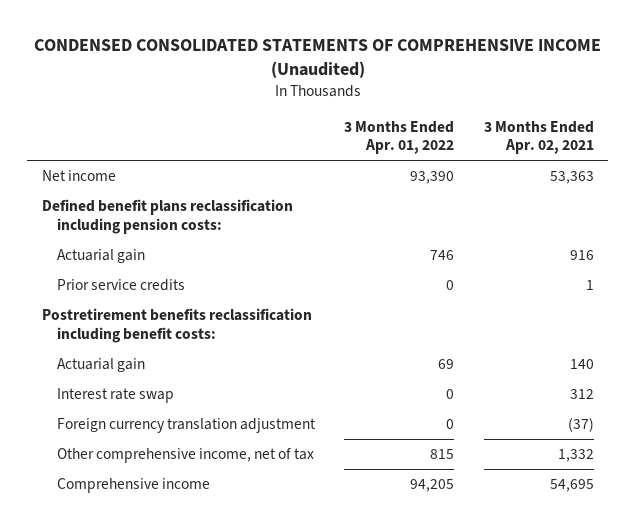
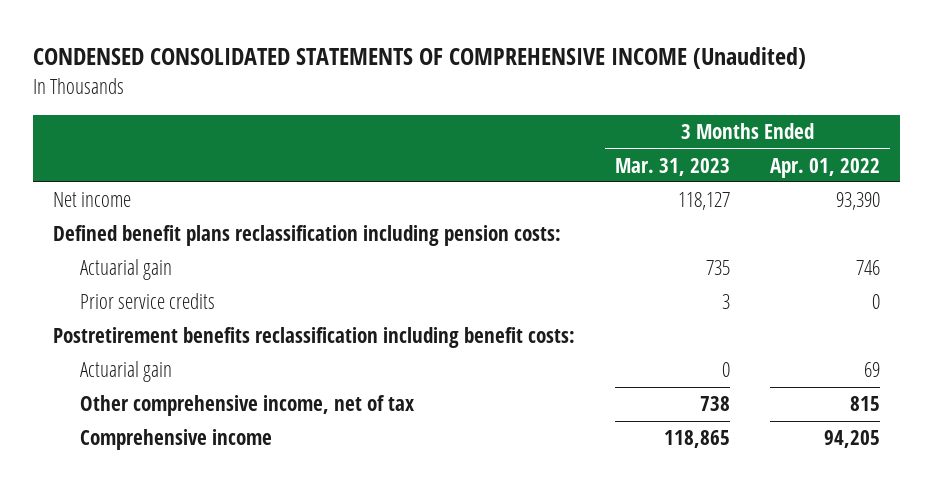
- | 3 Months Ended Apr. 01, 2022 | 3 Months Ended Apr. 02, 2021
+ | 3 Months Ended Mar. 31, 2023 | 3 Months Ended Apr. 01, 2022
- Interest rate swap | 0 | 312
- Foreign currency translation adjustment | 0 | (37)

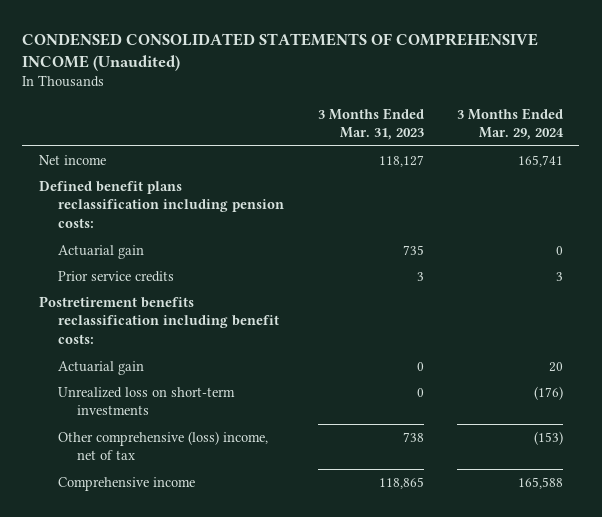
- | 3 Months Ended Mar. 31, 2023 | 3 Months Ended Apr. 01, 2022
+ | 3 Months Ended Mar. 31, 2023 | 3 Months Ended Mar. 29, 2024
- Other comprehensive income, net of tax | 738 | 815
+ Unrealized loss on short-term investments | 0 | (176)
+ Other comprehensive (loss) income, net of tax | 738 | (153)

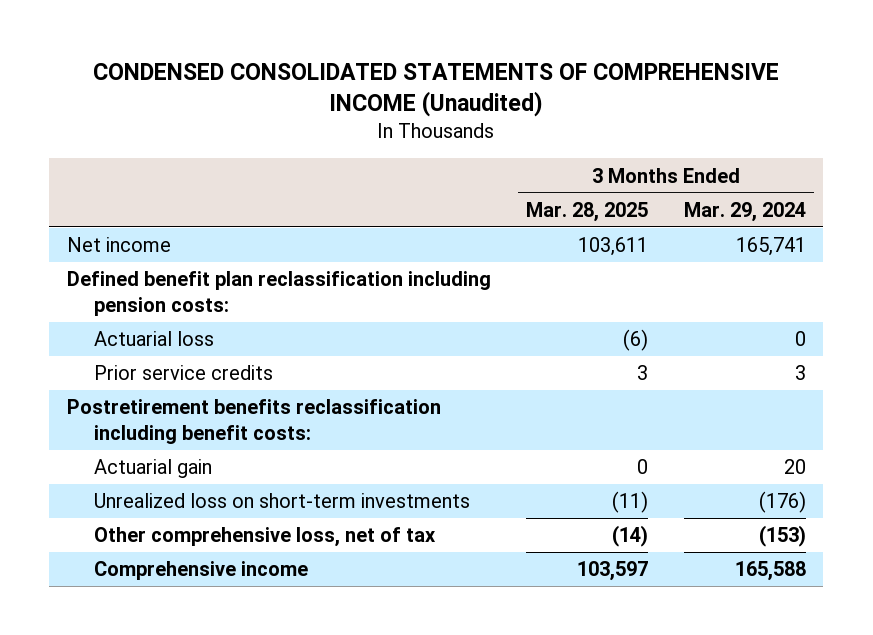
- | 3 Months Ended Mar. 31, 2023 | 3 Months Ended Mar. 29, 2024
+ | 3 Months Ended Mar. 28, 2025 | 3 Months Ended Mar. 29, 2024
- Defined benefit plans reclassification including pension costs:
- Actuarial gain | 735 | 0
+ Defined benefit plan reclassification including pension costs:
+ Actuarial loss | (6) | 0
- Other comprehensive (loss) income, net of tax | 738 | (153)
+ Other comprehensive loss, net of tax | (14) | (153)

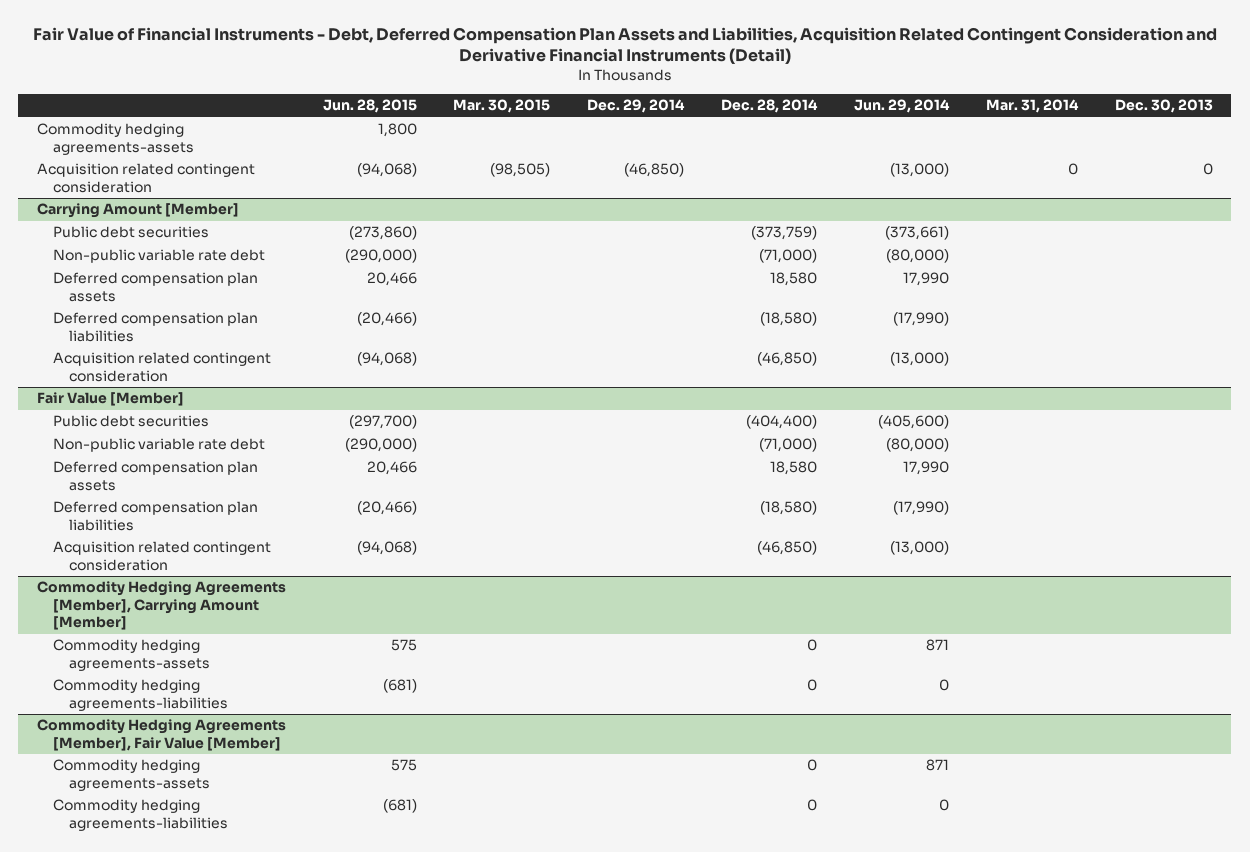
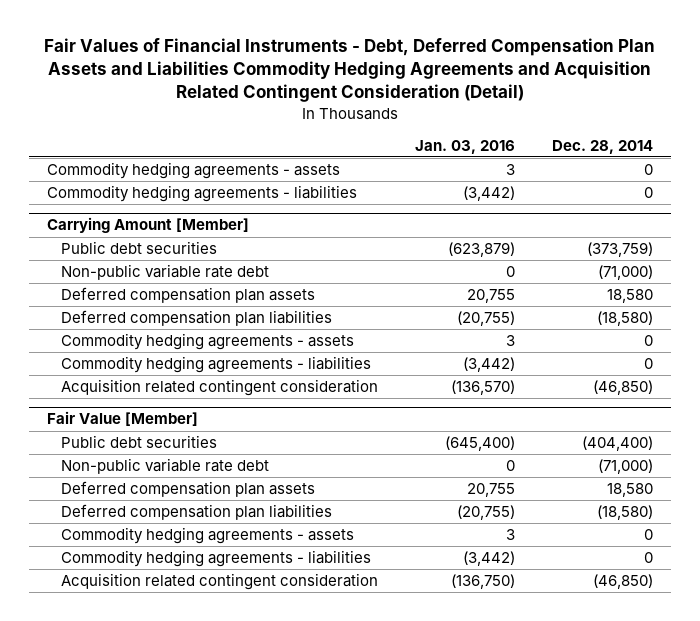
- Fair Value of Financial Instruments - Debt, Deferred Compensation Plan Assets and Liabilities, Acquisition Related Contingent Consideration and Derivative Financial Instruments (Detail)
+ Fair Values of Financial Instruments - Debt, Deferred Compensation Plan Assets and Liabilities Commodity Hedging Agreements and Acquisition Related Contingent Consideration (Detail)
- | Jun. 28, 2015 | Mar. 30, 2015 | Dec. 29, 2014 | Dec. 28, 2014 | Jun. 29, 2014 | Mar. 31, 2014 | Dec. 30, 2013
+ | Jan. 03, 2016 | Dec. 28, 2014
- Commodity hedging agreements-assets | 1,800 | | | | | |
- Acquisition related contingent consideration | (94,068) | (98,505) | (46,850) | | (13,000) | 0 | 0
+ Commodity hedging agreements - assets | 3 | 0
+ Commodity hedging agreements - liabilities | (3,442) | 0
@ Carrying Amount [Member]
+ Commodity hedging agreements - assets | 3 | 0
+ Commodity hedging agreements - liabilities | (3,442) | 0
@ Fair Value [Member]
+ Commodity hedging agreements - assets | 3 | 0
+ Commodity hedging agreements - liabilities | (3,442) | 0
- Commodity Hedging Agreements [Member], Carrying Amount [Member]
- Commodity hedging agreements-assets | 575 | | | 0 | 871 | |
- Commodity hedging agreements-liabilities | (681) | | | 0 | 0 | |
- Commodity Hedging Agreements [Member], Fair Value [Member]
- Commodity hedging agreements-assets | 575 | | | 0 | 871 | |
- Commodity hedging agreements-liabilities | (681) | | | 0 | 0 | |

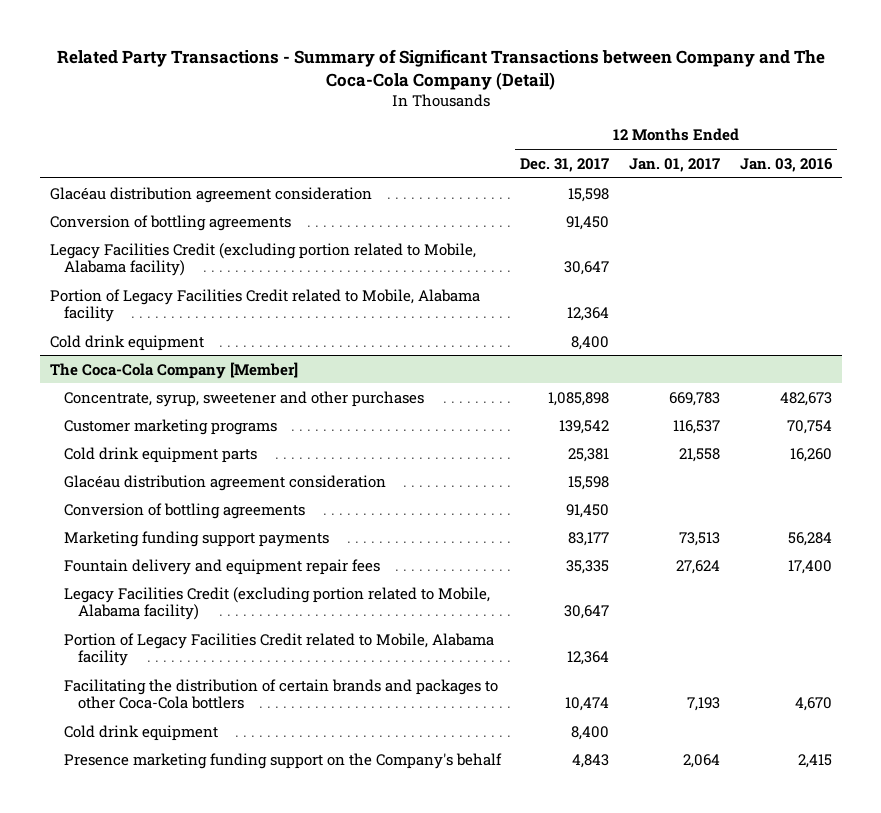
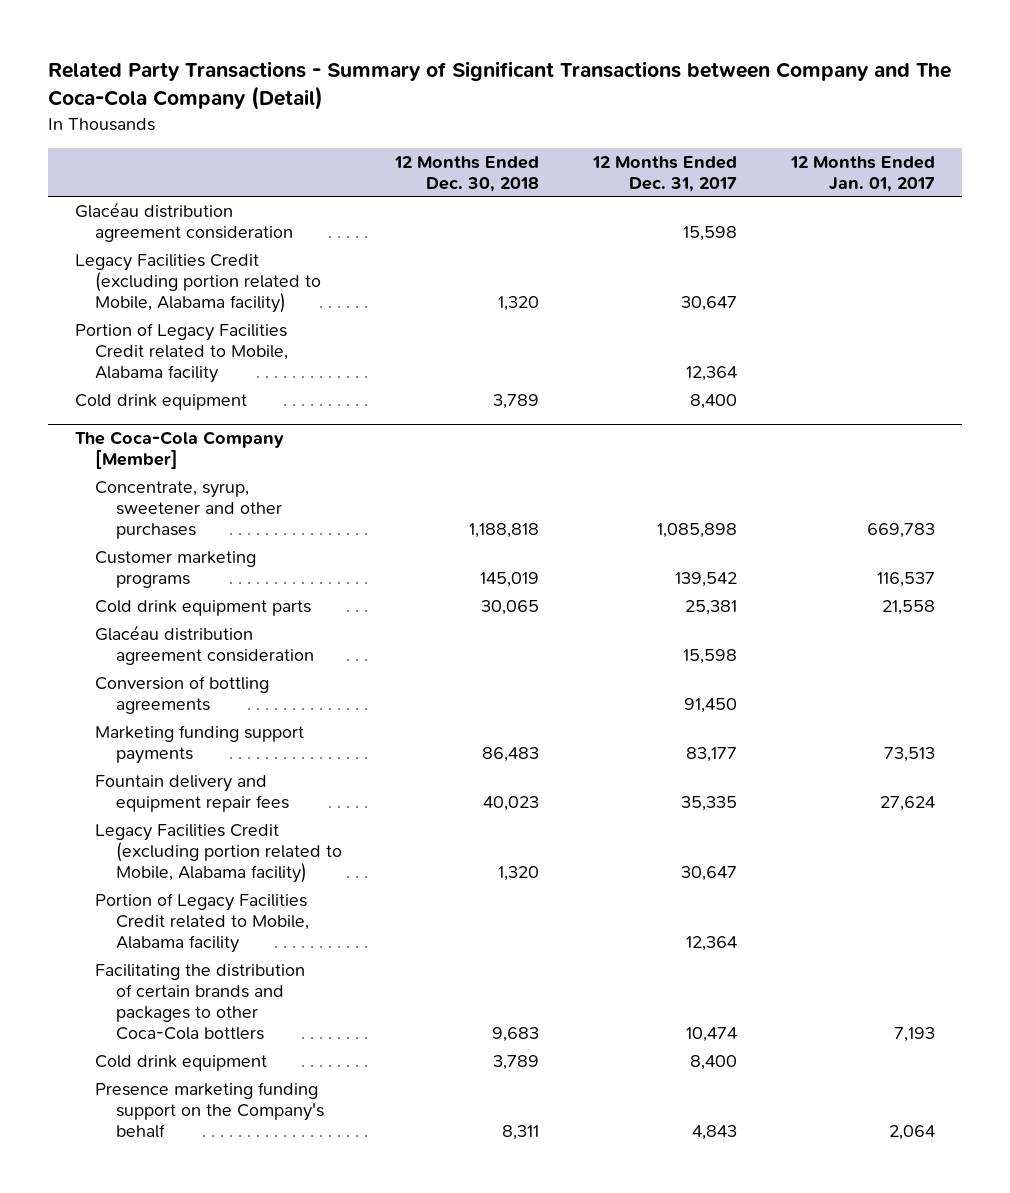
- | 12 Months Ended Dec. 31, 2017 | 12 Months Ended Jan. 01, 2017 | 12 Months Ended Jan. 03, 2016
+ | 12 Months Ended Dec. 30, 2018 | 12 Months Ended Dec. 31, 2017 | 12 Months Ended Jan. 01, 2017
- Conversion of bottling agreements | 91,450 | |

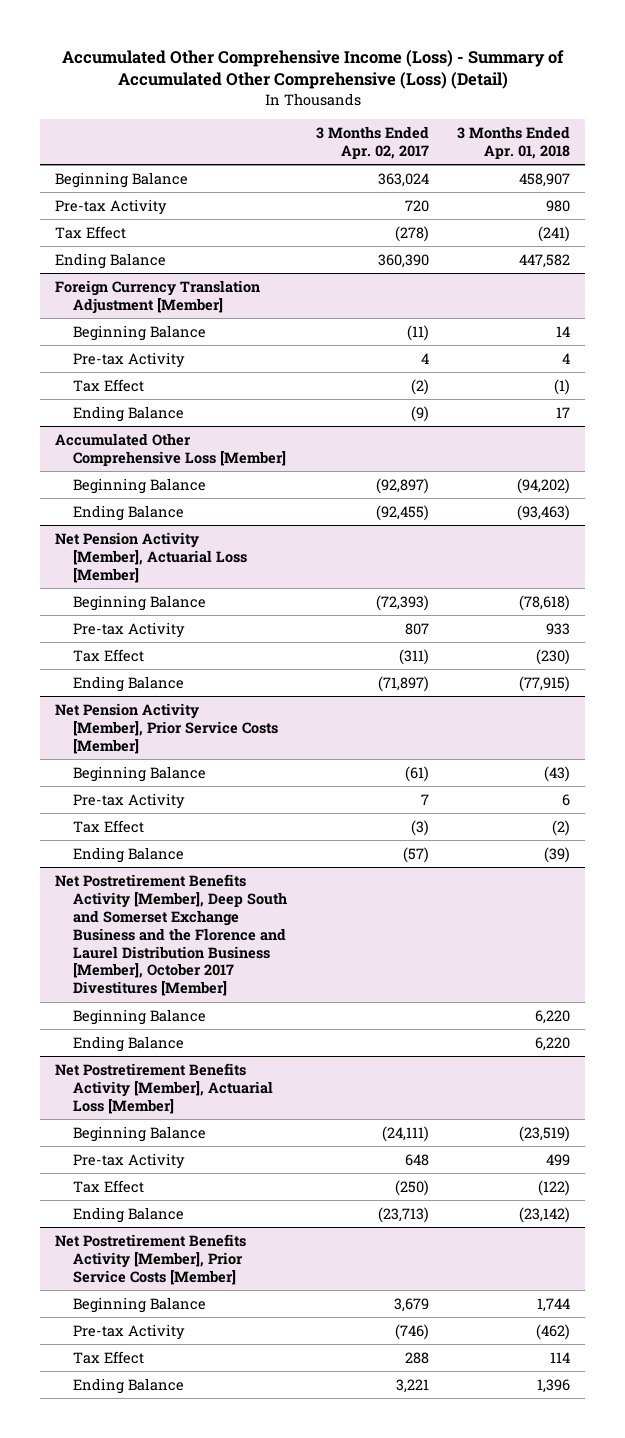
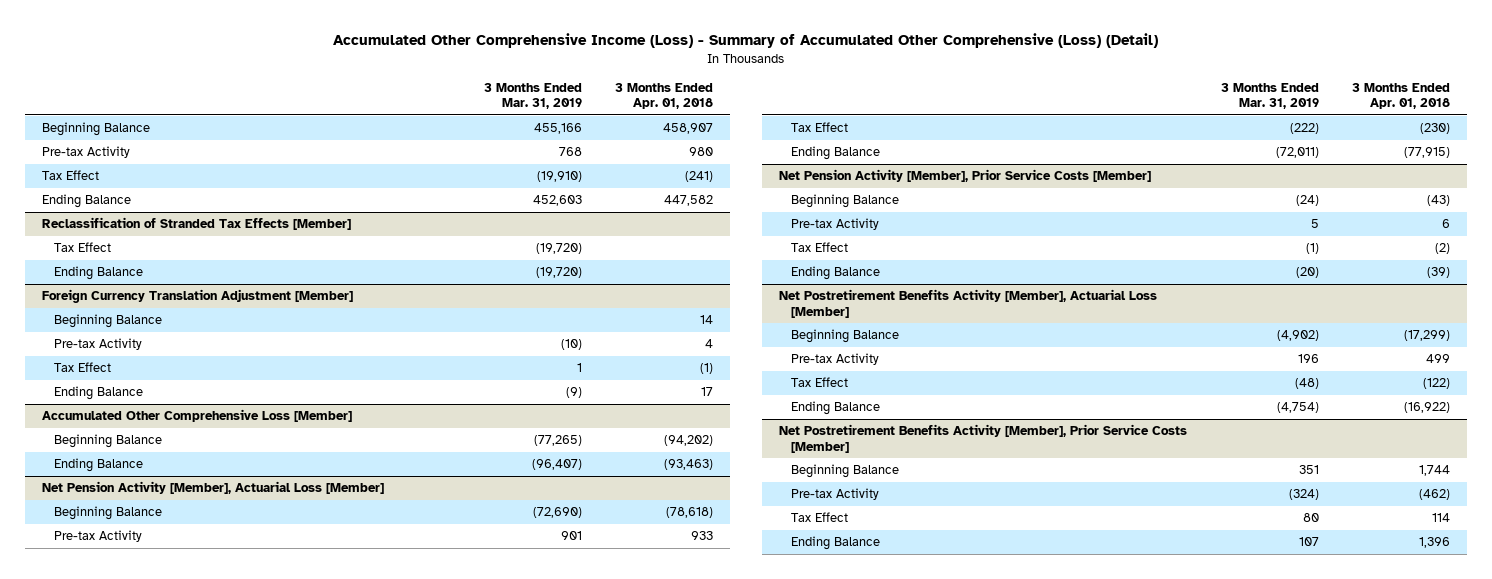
- | 3 Months Ended Apr. 02, 2017 | 3 Months Ended Apr. 01, 2018
+ | 3 Months Ended Mar. 31, 2019 | 3 Months Ended Apr. 01, 2018
+ Reclassification of Stranded Tax Effects [Member]
+ Tax Effect | (19,720) |
+ Ending Balance | (19,720) |
- Net Postretirement Benefits Activity [Member], Deep South and Somerset Exchange Business and the Florence and Laurel Distribution Business [Member], October 2017 Divestitures [Member]
- Beginning Balance | | 6,220
- Ending Balance | | 6,220
@ Net Postretirement Benefits Activity [Member], Actuarial Loss [Member]
- Beginning Balance | (24,111) | (23,519)
+ Beginning Balance | (4,902) | (17,299)
- Ending Balance | (23,713) | (23,142)
+ Ending Balance | (4,754) | (16,922)

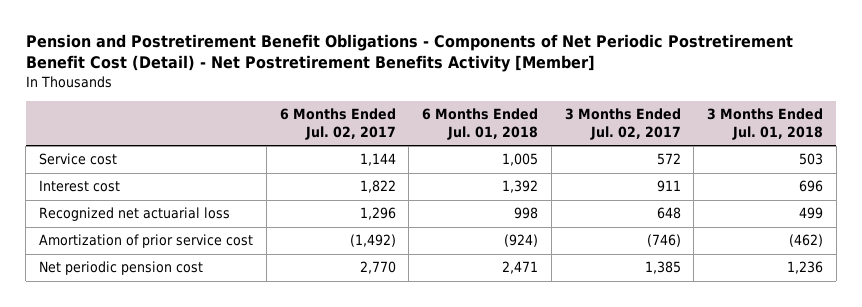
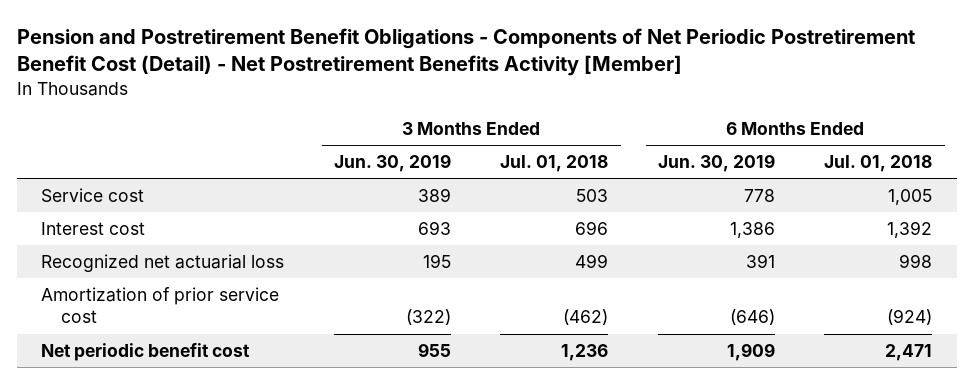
- | 6 Months Ended Jul. 02, 2017 | 6 Months Ended Jul. 01, 2018 | 3 Months Ended Jul. 02, 2017 | 3 Months Ended Jul. 01, 2018
+ | 3 Months Ended Jun. 30, 2019 | 3 Months Ended Jul. 01, 2018 | 6 Months Ended Jun. 30, 2019 | 6 Months Ended Jul. 01, 2018
- Net periodic pension cost | 2,770 | 2,471 | 1,385 | 1,236
+ Net periodic benefit cost | 955 | 1,236 | 1,909 | 2,471

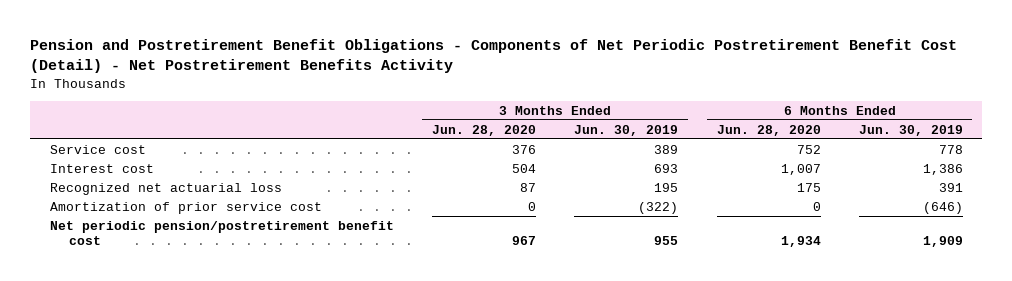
- Pension and Postretirement Benefit Obligations - Components of Net Periodic Postretirement Benefit Cost (Detail) - Net Postretirement Benefits Activity [Member]
+ Pension and Postretirement Benefit Obligations - Components of Net Periodic Postretirement Benefit Cost (Detail) - Net Postretirement Benefits Activity
- | 3 Months Ended Jun. 30, 2019 | 3 Months Ended Jul. 01, 2018 | 6 Months Ended Jun. 30, 2019 | 6 Months Ended Jul. 01, 2018
+ | 3 Months Ended Jun. 28, 2020 | 3 Months Ended Jun. 30, 2019 | 6 Months Ended Jun. 28, 2020 | 6 Months Ended Jun. 30, 2019
- Net periodic benefit cost | 955 | 1,236 | 1,909 | 2,471
+ Net periodic pension/postretirement benefit cost | 967 | 955 | 1,934 | 1,909

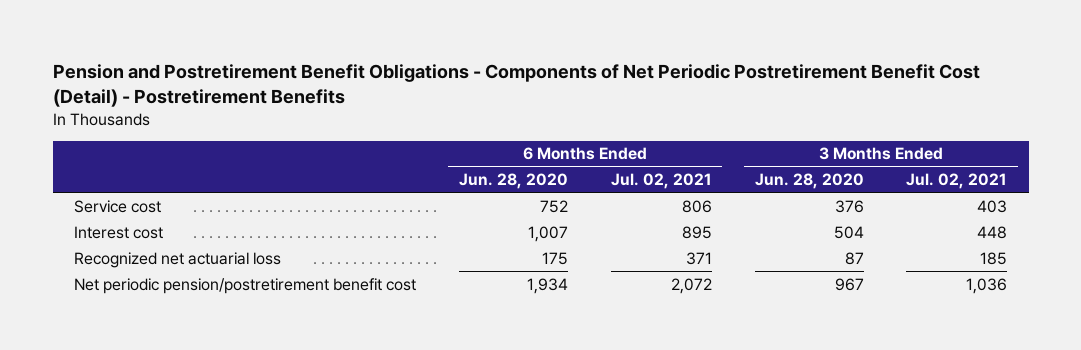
- Pension and Postretirement Benefit Obligations - Components of Net Periodic Postretirement Benefit Cost (Detail) - Net Postretirement Benefits Activity
+ Pension and Postretirement Benefit Obligations - Components of Net Periodic Postretirement Benefit Cost (Detail) - Postretirement Benefits
- | 3 Months Ended Jun. 28, 2020 | 3 Months Ended Jun. 30, 2019 | 6 Months Ended Jun. 28, 2020 | 6 Months Ended Jun. 30, 2019
+ | 6 Months Ended Jun. 28, 2020 | 6 Months Ended Jul. 02, 2021 | 3 Months Ended Jun. 28, 2020 | 3 Months Ended Jul. 02, 2021
- Amortization of prior service cost | 0 | (322) | 0 | (646)

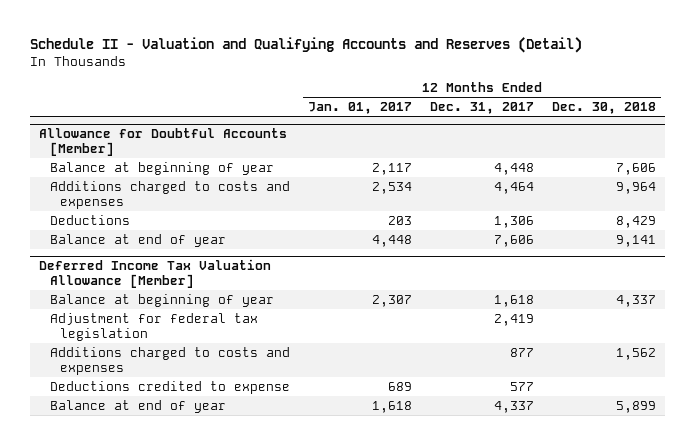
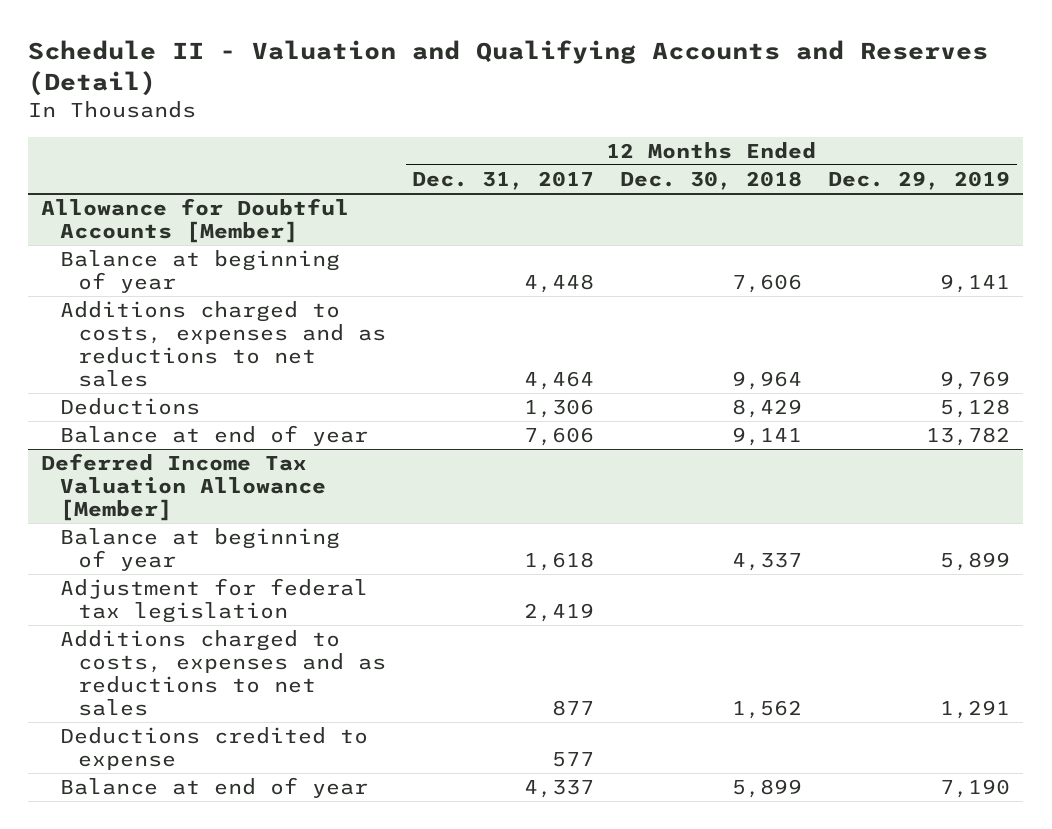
- | 12 Months Ended Jan. 01, 2017 | 12 Months Ended Dec. 31, 2017 | 12 Months Ended Dec. 30, 2018
+ | 12 Months Ended Dec. 31, 2017 | 12 Months Ended Dec. 30, 2018 | 12 Months Ended Dec. 29, 2019
@ Allowance for Doubtful Accounts [Member]
- Additions charged to costs and expenses | 2,534 | 4,464 | 9,964
+ Additions charged to costs, expenses and as reductions to net sales | 4,464 | 9,964 | 9,769
@ Deferred Income Tax Valuation Allowance [Member]
- Additions charged to costs and expenses | | 877 | 1,562
+ Additions charged to costs, expenses and as reductions to net sales | 877 | 1,562 | 1,291

